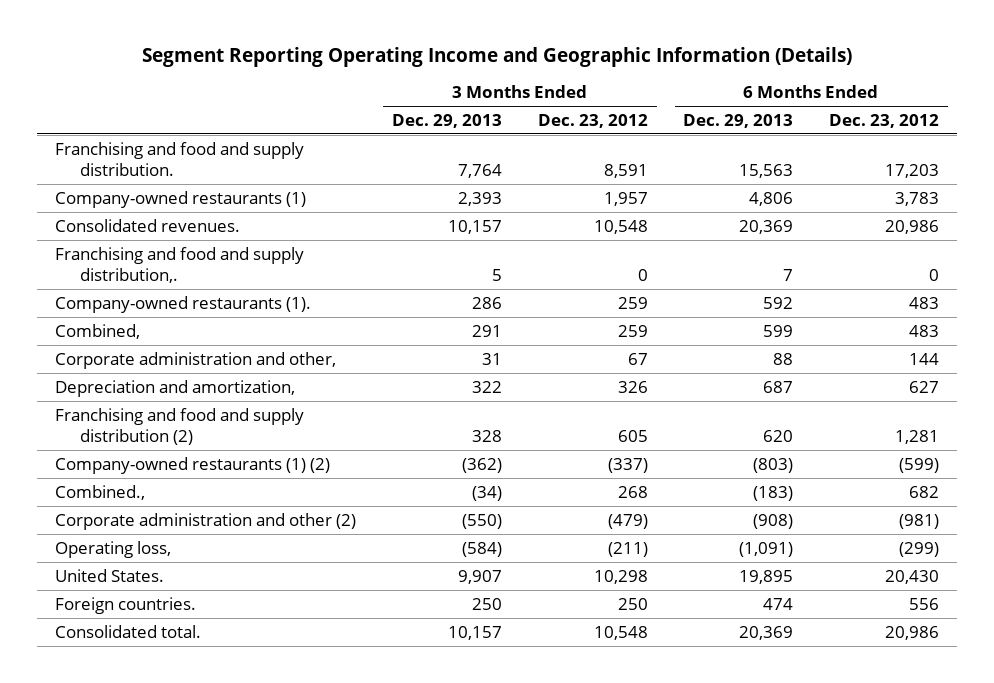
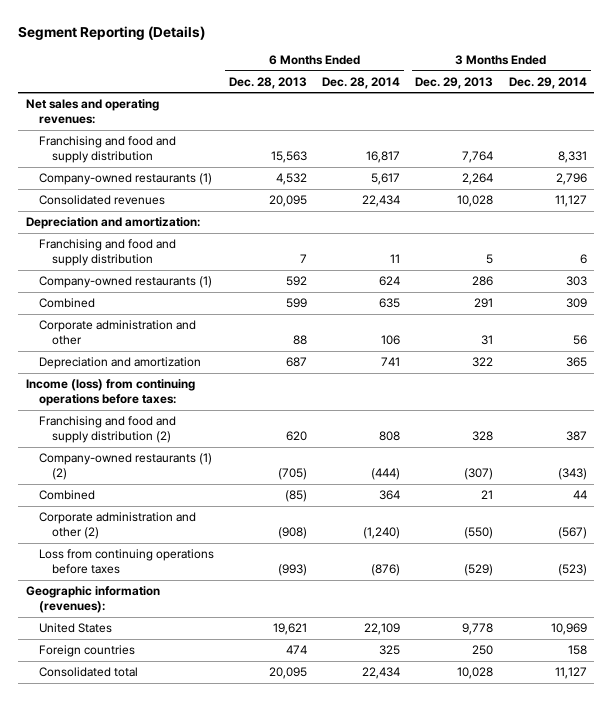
- Segment Reporting Operating Income and Geographic Information (Details)
+ Segment Reporting (Details)
- | 3 Months Ended Dec. 29, 2013 | 3 Months Ended Dec. 23, 2012 | 6 Months Ended Dec. 29, 2013 | 6 Months Ended Dec. 23, 2012
+ | 6 Months Ended Dec. 28, 2013 | 6 Months Ended Dec. 28, 2014 | 3 Months Ended Dec. 29, 2013 | 3 Months Ended Dec. 29, 2014
- Franchising and food and supply distribution. | 7,764 | 8,591 | 15,563 | 17,203
- Company-owned restaurants (1) | 2,393 | 1,957 | 4,806 | 3,783
- Consolidated revenues. | 10,157 | 10,548 | 20,369 | 20,986
- Franchising and food and supply distribution,. | 5 | 0 | 7 | 0
- Company-owned restaurants (1). | 286 | 259 | 592 | 483
- Combined, | 291 | 259 | 599 | 483
- Corporate administration and other, | 31 | 67 | 88 | 144
- Depreciation and amortization, | 322 | 326 | 687 | 627
+ Net sales and operating revenues:
+ Franchising and food and supply distribution | 15,563 | 16,817 | 7,764 | 8,331
+ Company-owned restaurants (1) | 4,532 | 5,617 | 2,264 | 2,796
+ Consolidated revenues | 20,095 | 22,434 | 10,028 | 11,127
+ Depreciation and amortization:
+ Franchising and food and supply distribution | 7 | 11 | 5 | 6
+ Company-owned restaurants (1) | 592 | 624 | 286 | 303
+ Combined | 599 | 635 | 291 | 309
+ Corporate administration and other | 88 | 106 | 31 | 56
+ Depreciation and amortization | 687 | 741 | 322 | 365
+ Income (loss) from continuing operations before taxes:
- Company-owned restaurants (1) (2) | (362) | (337) | (803) | (599)
- Combined., | (34) | 268 | (183) | 682
+ Company-owned restaurants (1) (2) | (705) | (444) | (307) | (343)
+ Combined | (85) | 364 | 21 | 44
- Operating loss, | (584) | (211) | (1,091) | (299)
- United States. | 9,907 | 10,298 | 19,895 | 20,430
- Foreign countries. | 250 | 250 | 474 | 556
- Consolidated total. | 10,157 | 10,548 | 20,369 | 20,986
+ Loss from continuing operations before taxes | (993) | (876) | (529) | (523)
+ Geographic information (revenues):
+ United States | 19,621 | 22,109 | 9,778 | 10,969
+ Foreign countries | 474 | 325 | 250 | 158
+ Consolidated total | 20,095 | 22,434 | 10,028 | 11,127

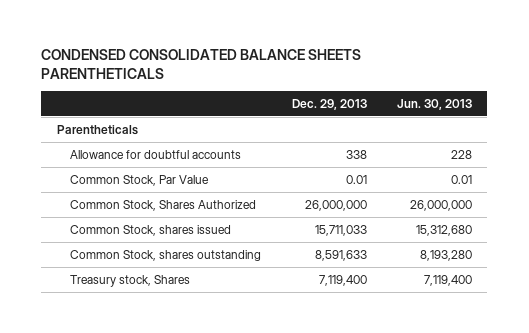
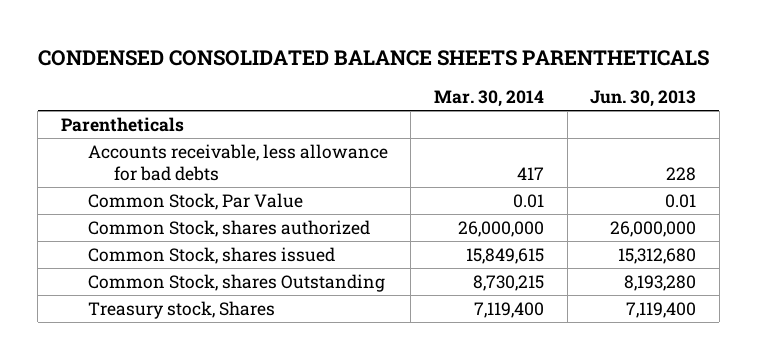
- | Dec. 29, 2013 | Jun. 30, 2013
+ | Mar. 30, 2014 | Jun. 30, 2013
- Allowance for doubtful accounts | 338 | 228
+ Accounts receivable, less allowance for bad debts | 417 | 228
- Common Stock, Shares Authorized | 26,000,000 | 26,000,000
+ Common Stock, shares authorized | 26,000,000 | 26,000,000
- Common Stock, shares outstanding | 8,591,633 | 8,193,280
+ Common Stock, shares Outstanding | 8,730,215 | 8,193,280

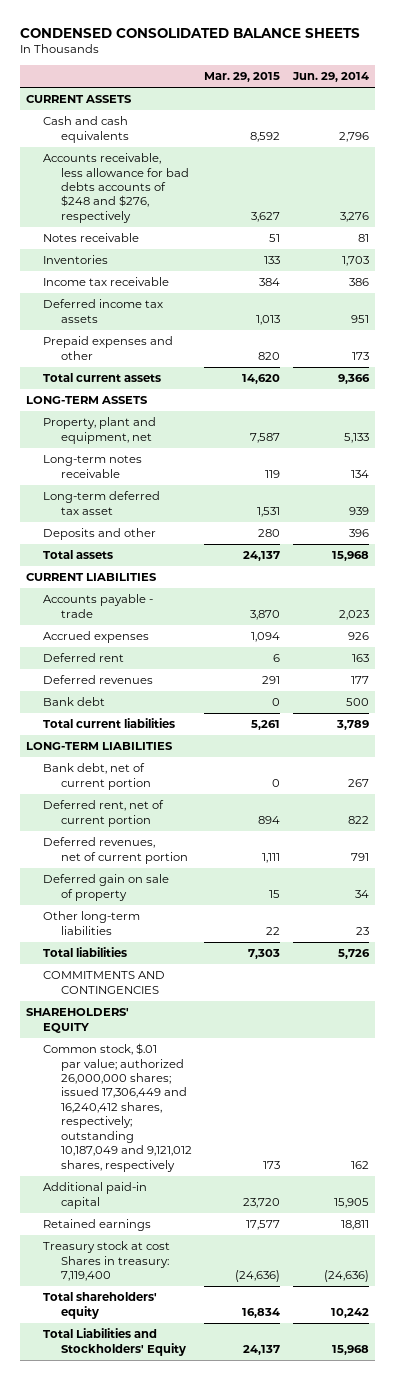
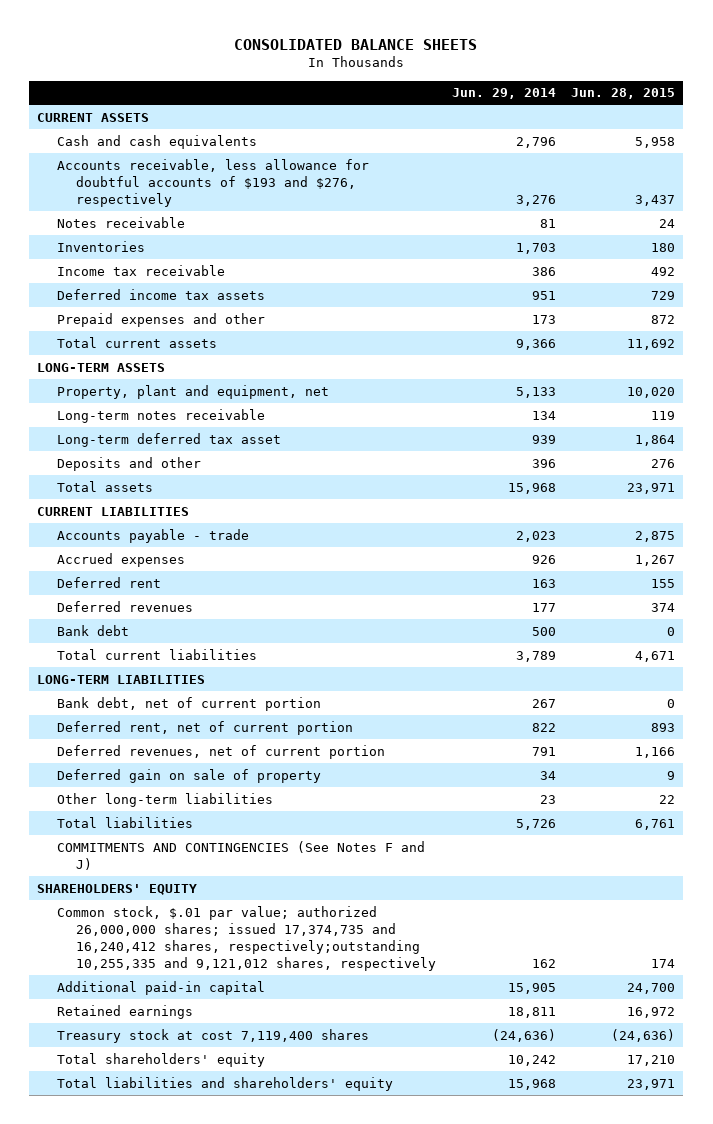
- CONDENSED CONSOLIDATED BALANCE SHEETS
+ CONSOLIDATED BALANCE SHEETS
- | Mar. 29, 2015 | Jun. 29, 2014
+ | Jun. 29, 2014 | Jun. 28, 2015
- Accounts receivable, less allowance for bad debts accounts of $248 and $276, respectively | 3,627 | 3,276
+ Accounts receivable, less allowance for doubtful accounts of $193 and $276, respectively | 3,276 | 3,437
- COMMITMENTS AND CONTINGENCIES
+ COMMITMENTS AND CONTINGENCIES (See Notes F and J)
- Common stock, $.01 par value; authorized 26,000,000 shares; issued 17,306,449 and 16,240,412 shares, respectively; outstanding 10,187,049 and 9,121,012 shares, respectively | 173 | 162
+ Common stock, $.01 par value; authorized 26,000,000 shares; issued 17,374,735 and 16,240,412 shares, respectively;outstanding 10,255,335 and 9,121,012 shares, respectively | 162 | 174
- Treasury stock at cost Shares in treasury: 7,119,400 | (24,636) | (24,636)
+ Treasury stock at cost 7,119,400 shares | (24,636) | (24,636)
- Total Liabilities and Stockholders' Equity | 24,137 | 15,968
+ Total liabilities and shareholders' equity | 15,968 | 23,971

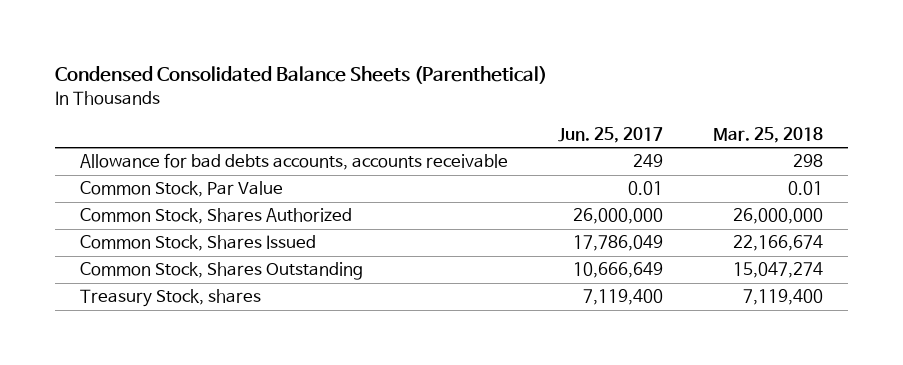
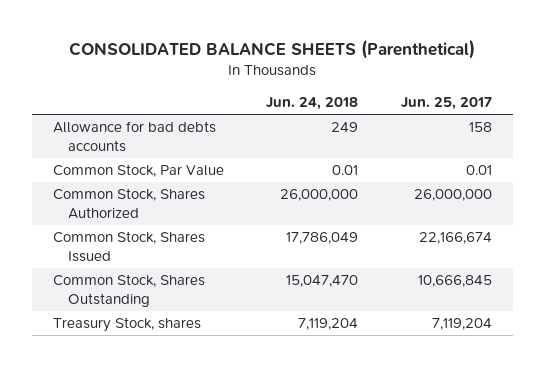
- Condensed Consolidated Balance Sheets (Parenthetical)
+ CONSOLIDATED BALANCE SHEETS (Parenthetical)
- | Jun. 25, 2017 | Mar. 25, 2018
+ | Jun. 24, 2018 | Jun. 25, 2017
- Allowance for bad debts accounts, accounts receivable | 249 | 298
+ Allowance for bad debts accounts | 249 | 158
- Common Stock, Shares Issued | 17,786,049 | 22,166,674
- Common Stock, Shares Outstanding | 10,666,649 | 15,047,274
- Treasury Stock, shares | 7,119,400 | 7,119,400
+ Common Stock, Shares Issued | 17,786,049 | 22,166,674
+ Common Stock, Shares Outstanding | 15,047,470 | 10,666,845
+ Treasury Stock, shares | 7,119,204 | 7,119,204

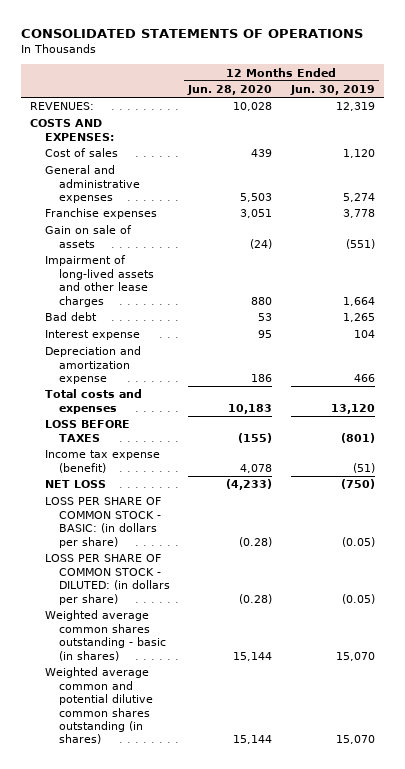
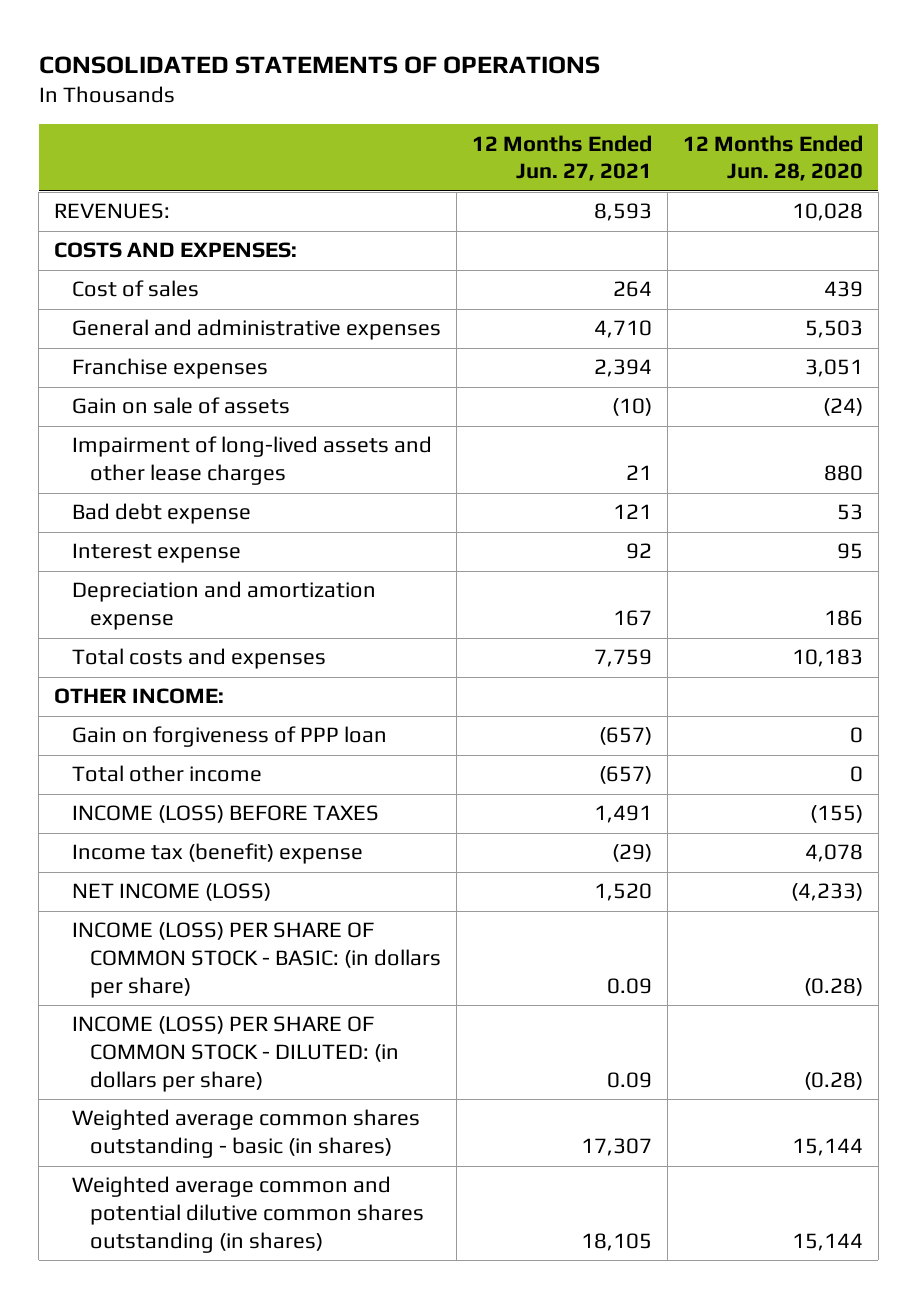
- | 12 Months Ended Jun. 28, 2020 | 12 Months Ended Jun. 30, 2019
+ | 12 Months Ended Jun. 27, 2021 | 12 Months Ended Jun. 28, 2020
- Bad debt | 53 | 1,265
+ Bad debt expense | 121 | 53
- LOSS BEFORE TAXES | (155) | (801)
- Income tax expense (benefit) | 4,078 | (51)
- NET LOSS | (4,233) | (750)
- LOSS PER SHARE OF COMMON STOCK - BASIC: (in dollars per share) | (0.28) | (0.05)
- LOSS PER SHARE OF COMMON STOCK - DILUTED: (in dollars per share) | (0.28) | (0.05)
+ OTHER INCOME:
+ Gain on forgiveness of PPP loan | (657) | 0
+ Total other income | (657) | 0
+ INCOME (LOSS) BEFORE TAXES | 1,491 | (155)
+ Income tax (benefit) expense | (29) | 4,078
+ NET INCOME (LOSS) | 1,520 | (4,233)
+ INCOME (LOSS) PER SHARE OF COMMON STOCK - BASIC: (in dollars per share) | 0.09 | (0.28)
+ INCOME (LOSS) PER SHARE OF COMMON STOCK - DILUTED: (in dollars per share) | 0.09 | (0.28)

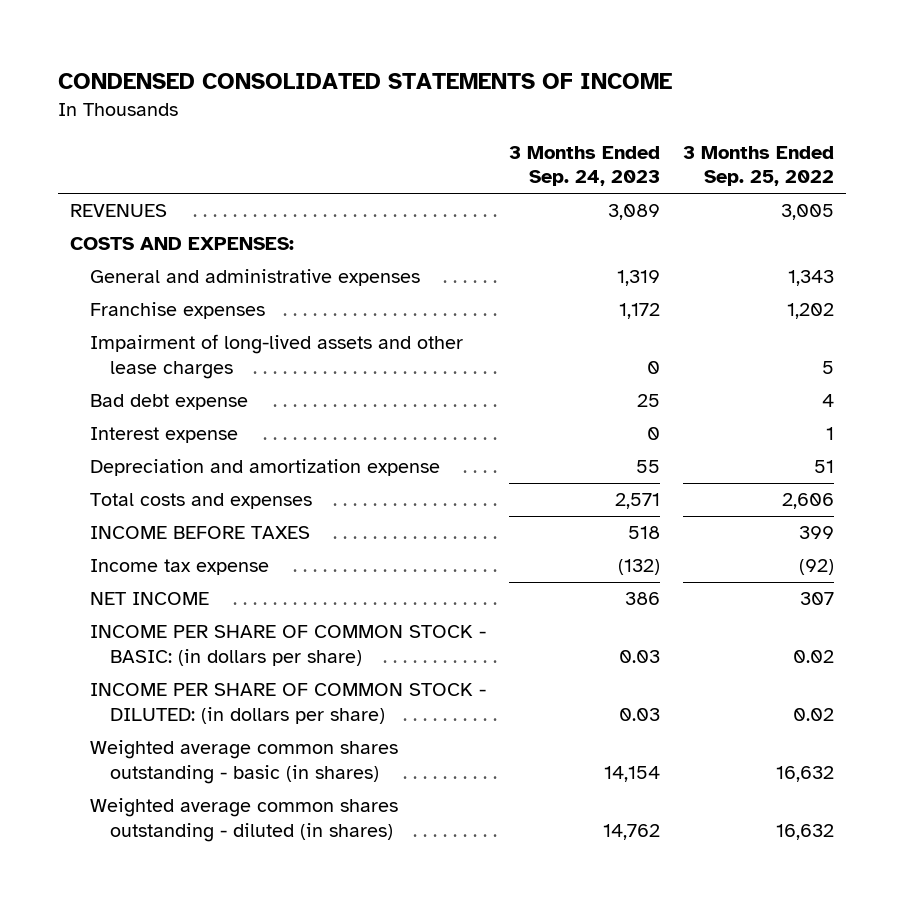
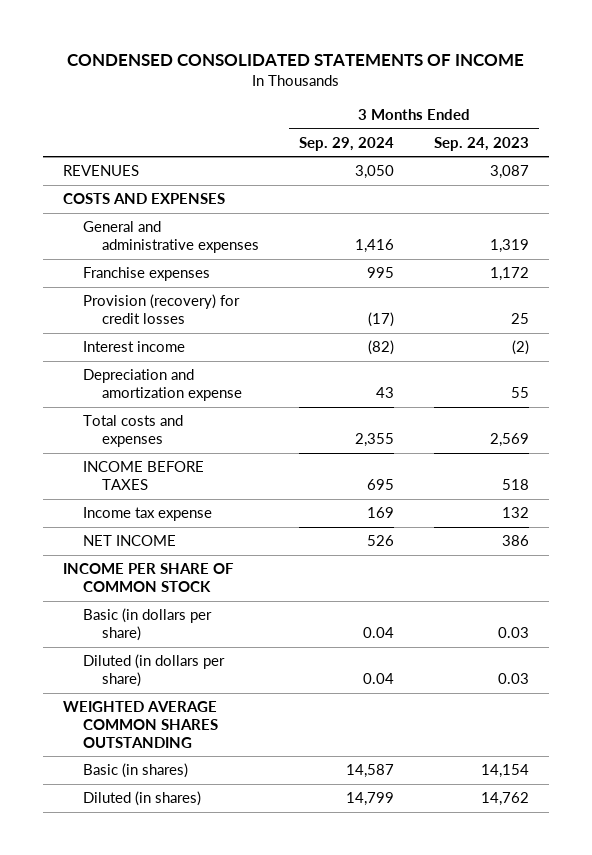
- | 3 Months Ended Sep. 24, 2023 | 3 Months Ended Sep. 25, 2022
+ | 3 Months Ended Sep. 29, 2024 | 3 Months Ended Sep. 24, 2023
- REVENUES | 3,089 | 3,005
- COSTS AND EXPENSES:
+ REVENUES | 3,050 | 3,087
+ COSTS AND EXPENSES
- Impairment of long-lived assets and other lease charges | 0 | 5
- Bad debt expense | 25 | 4
- Interest expense | 0 | 1
+ Provision (recovery) for credit losses | (17) | 25
+ Interest income | (82) | (2)
- Total costs and expenses | 2,571 | 2,606
+ Total costs and expenses | 2,355 | 2,569
- Income tax expense | (132) | (92)
+ Income tax expense | 169 | 132
- INCOME PER SHARE OF COMMON STOCK - BASIC: (in dollars per share) | 0.03 | 0.02
- INCOME PER SHARE OF COMMON STOCK - DILUTED: (in dollars per share) | 0.03 | 0.02
- Weighted average common shares outstanding - basic (in shares) | 14,154 | 16,632
- Weighted average common shares outstanding - diluted (in shares) | 14,762 | 16,632
+ INCOME PER SHARE OF COMMON STOCK
+ Basic (in dollars per share) | 0.04 | 0.03
+ Diluted (in dollars per share) | 0.04 | 0.03
+ WEIGHTED AVERAGE COMMON SHARES OUTSTANDING
+ Basic (in shares) | 14,587 | 14,154
+ Diluted (in shares) | 14,799 | 14,762

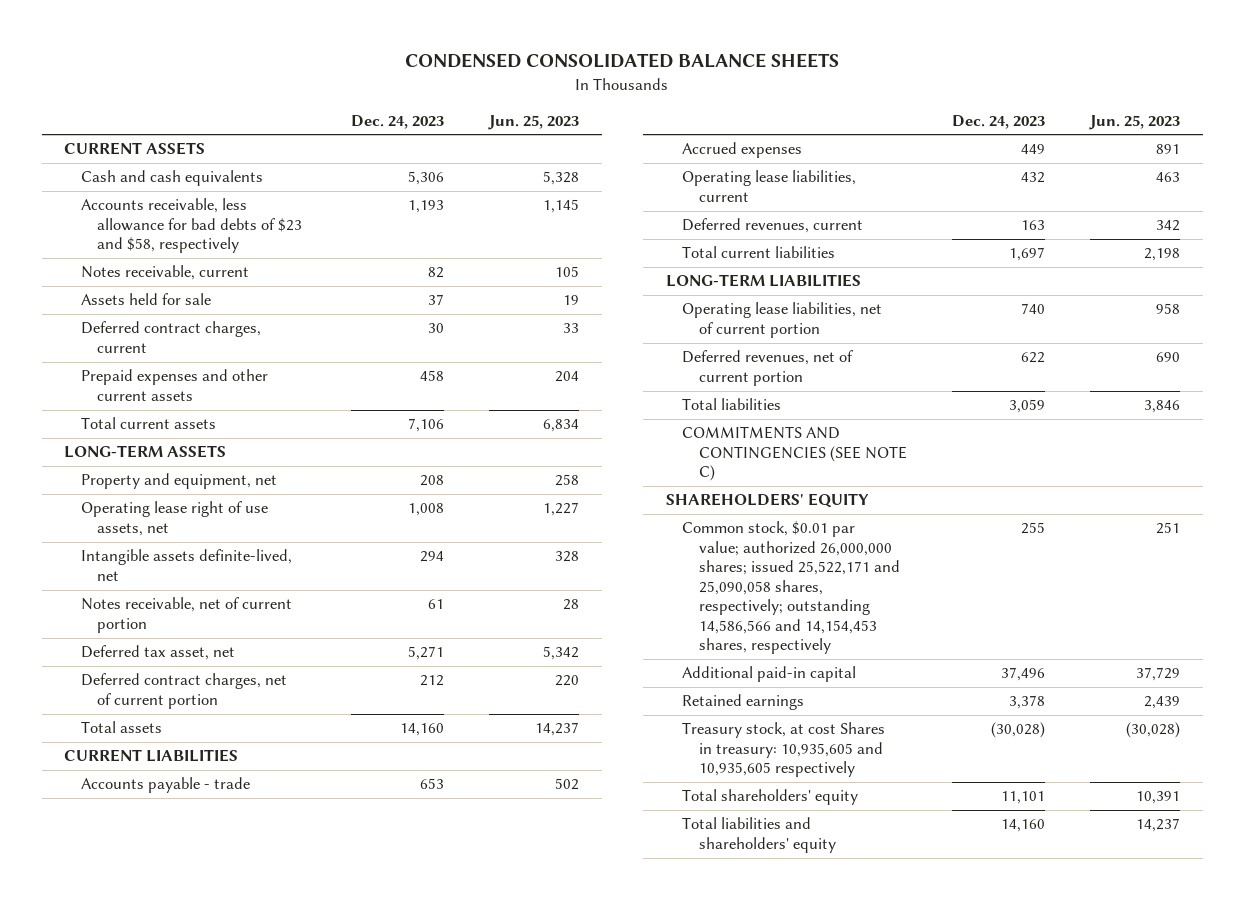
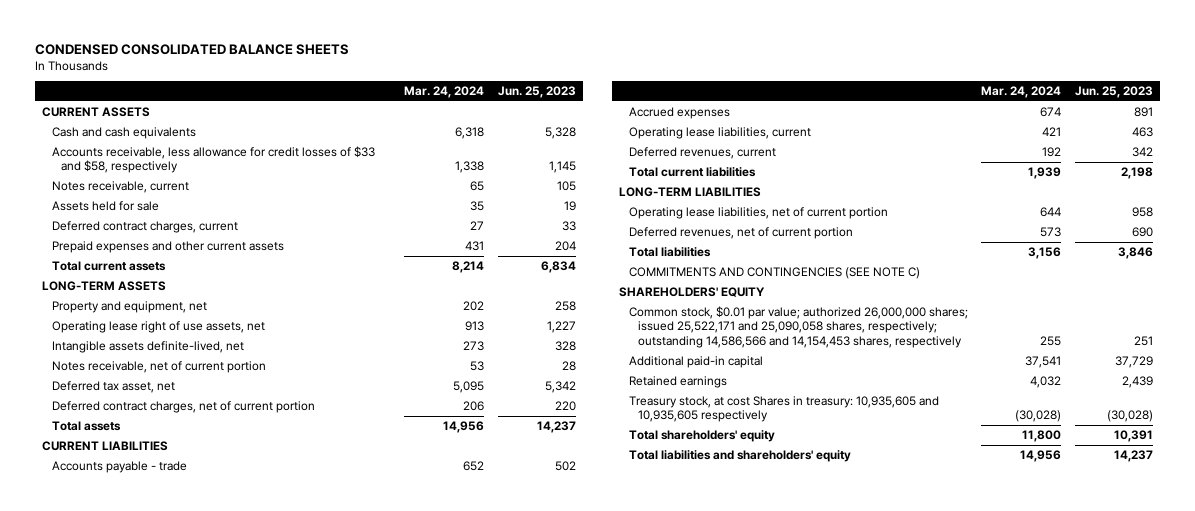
- | Dec. 24, 2023 | Jun. 25, 2023
+ | Mar. 24, 2024 | Jun. 25, 2023
- Accounts receivable, less allowance for bad debts of $23 and $58, respectively | 1,193 | 1,145
+ Accounts receivable, less allowance for credit losses of $33 and $58, respectively | 1,338 | 1,145

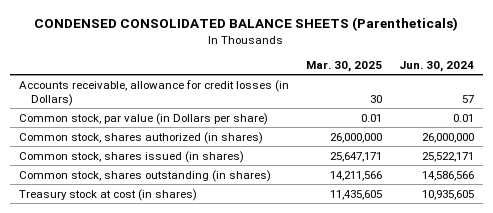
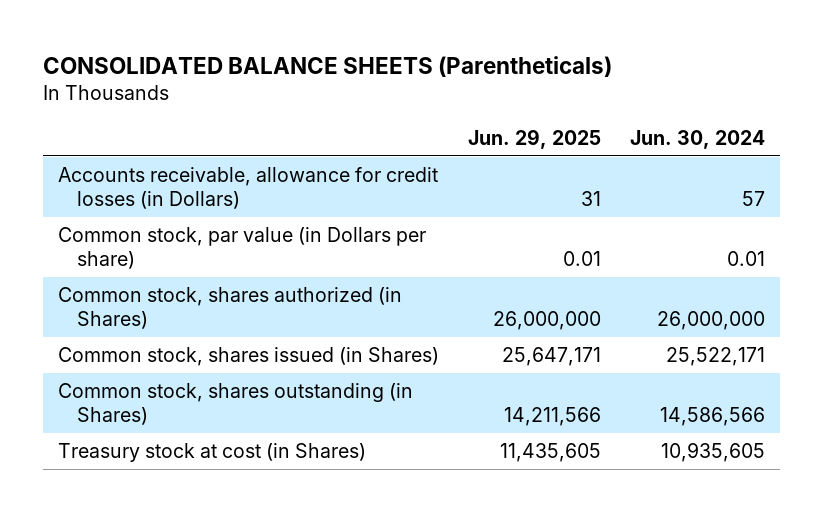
- CONDENSED CONSOLIDATED BALANCE SHEETS (Parentheticals)
+ CONSOLIDATED BALANCE SHEETS (Parentheticals)
- | Mar. 30, 2025 | Jun. 30, 2024
+ | Jun. 29, 2025 | Jun. 30, 2024
- Common stock, shares authorized (in shares) | 26,000,000 | 26,000,000
- Common stock, shares issued (in shares) | 25,647,171 | 25,522,171
- Common stock, shares outstanding (in shares) | 14,211,566 | 14,586,566
- Treasury stock at cost (in shares) | 11,435,605 | 10,935,605
+ Common stock, shares authorized (in Shares) | 26,000,000 | 26,000,000
+ Common stock, shares issued (in Shares) | 25,647,171 | 25,522,171
+ Common stock, shares outstanding (in Shares) | 14,211,566 | 14,586,566
+ Treasury stock at cost (in Shares) | 11,435,605 | 10,935,605

